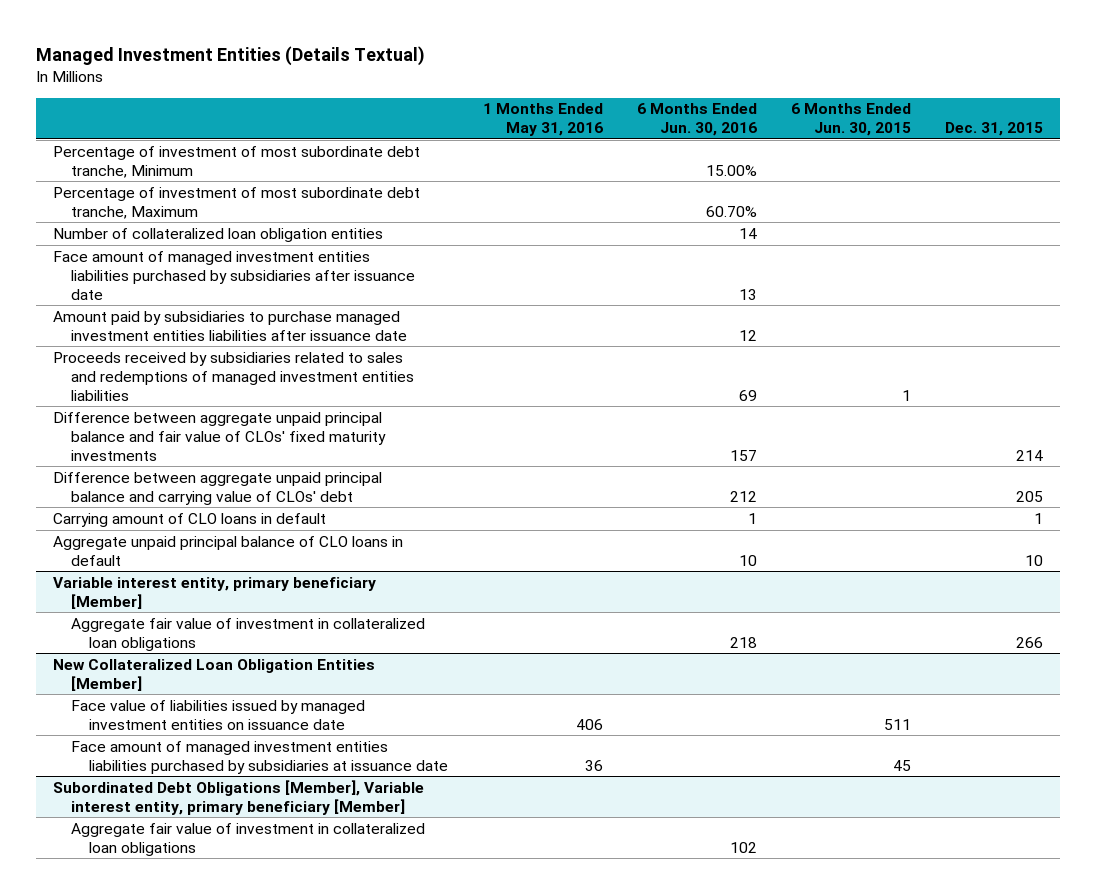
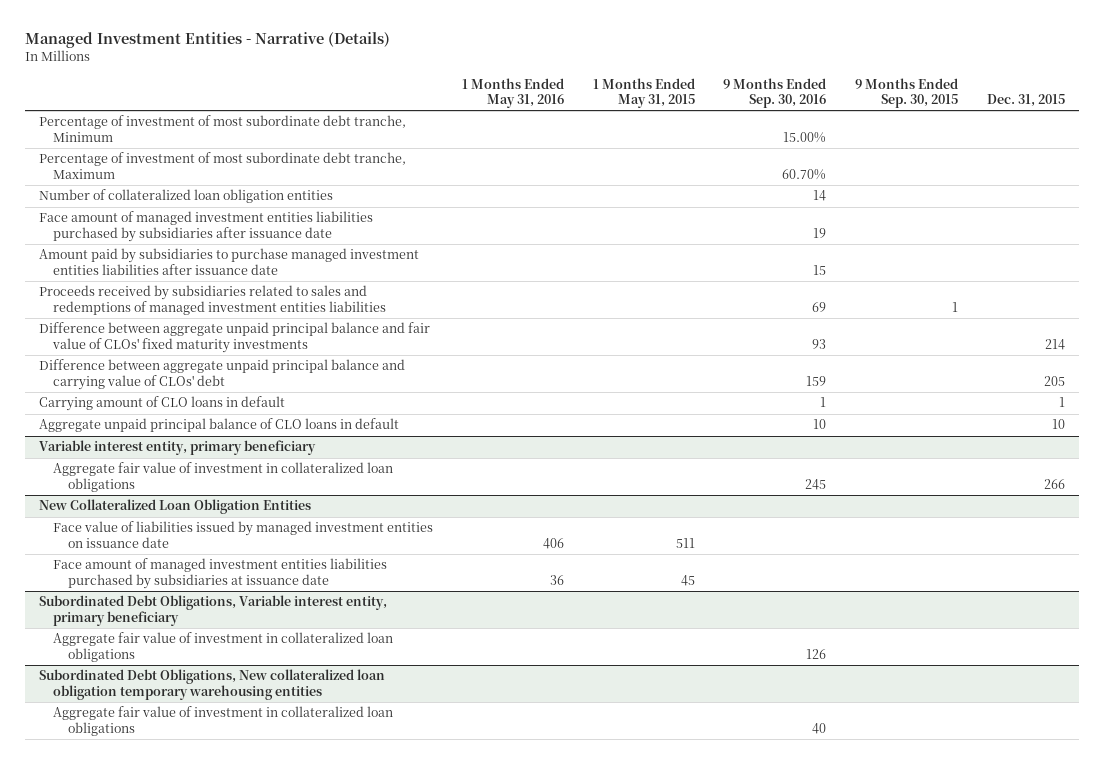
- Managed Investment Entities (Details Textual)
+ Managed Investment Entities - Narrative (Details)
- | 1 Months Ended May 31, 2016 | 6 Months Ended Jun. 30, 2016 | 6 Months Ended Jun. 30, 2015 | Dec. 31, 2015
+ | 1 Months Ended May 31, 2016 | 1 Months Ended May 31, 2015 | 9 Months Ended Sep. 30, 2016 | 9 Months Ended Sep. 30, 2015 | Dec. 31, 2015
- Variable interest entity, primary beneficiary [Member]
+ Variable interest entity, primary beneficiary
- New Collateralized Loan Obligation Entities [Member]
+ New Collateralized Loan Obligation Entities
- Subordinated Debt Obligations [Member], Variable interest entity, primary beneficiary [Member]
+ Subordinated Debt Obligations, Variable interest entity, primary beneficiary
+ Subordinated Debt Obligations, New collateralized loan obligation temporary warehousing entities
+ Aggregate fair value of investment in collateralized loan obligations | | | 40 | |

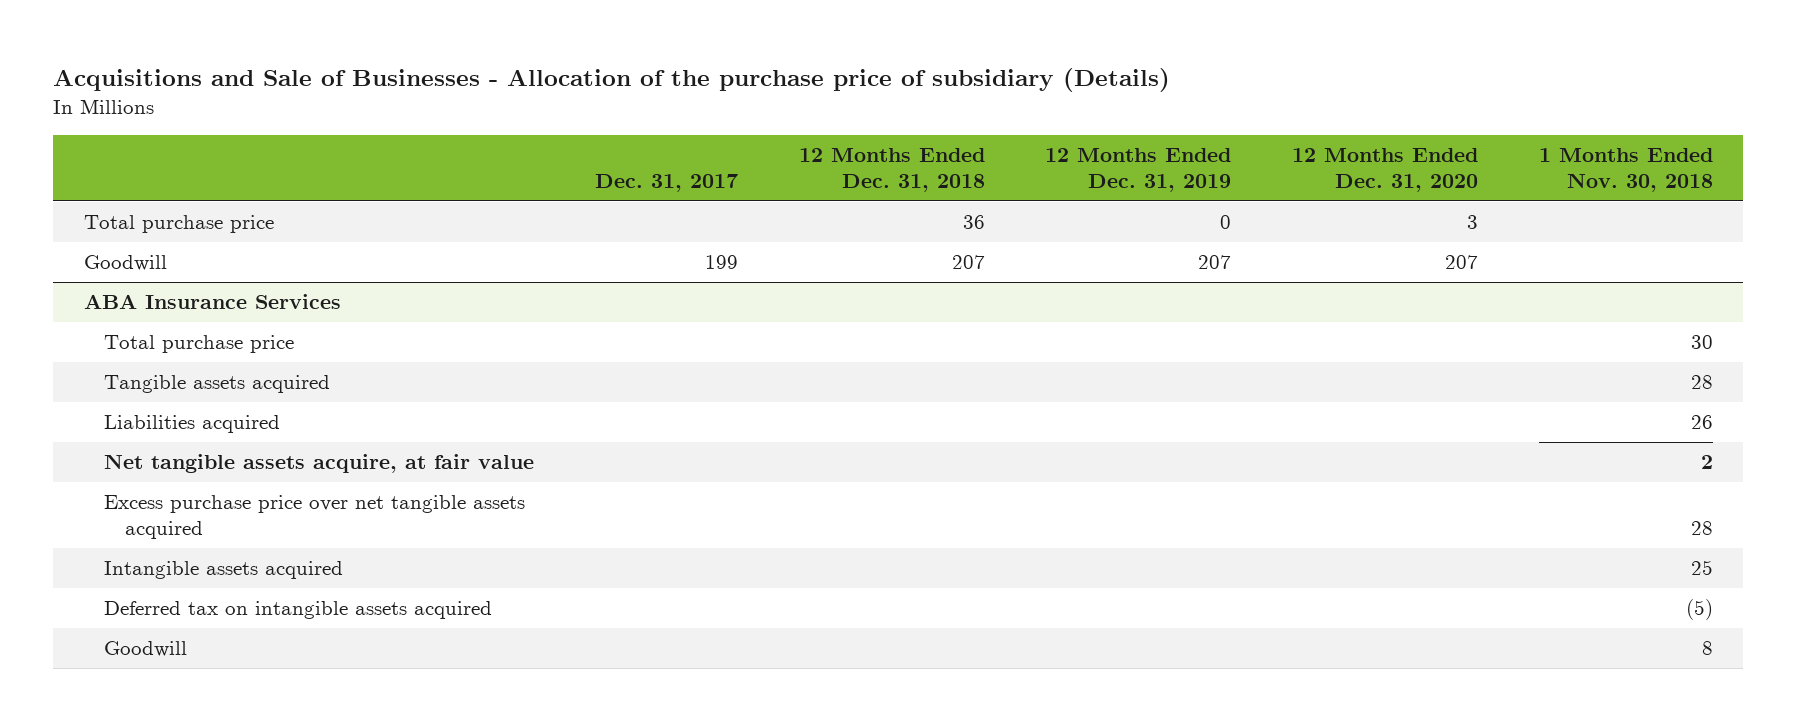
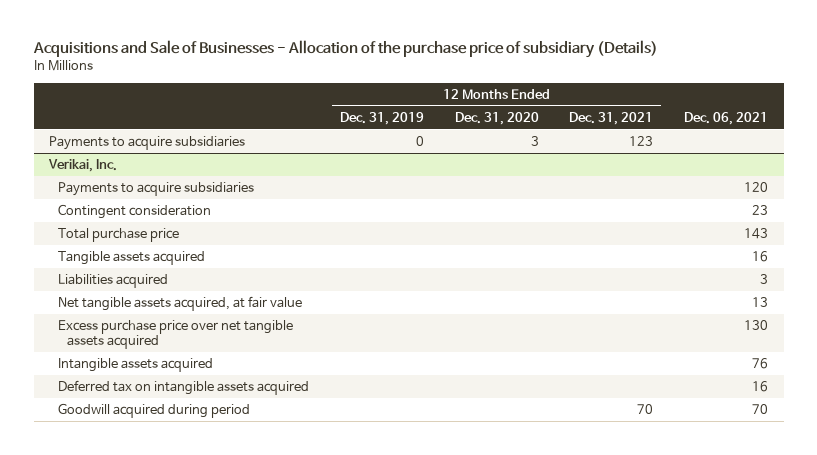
- | Dec. 31, 2017 | 12 Months Ended Dec. 31, 2018 | 12 Months Ended Dec. 31, 2019 | 12 Months Ended Dec. 31, 2020 | 1 Months Ended Nov. 30, 2018
+ | 12 Months Ended Dec. 31, 2019 | 12 Months Ended Dec. 31, 2020 | 12 Months Ended Dec. 31, 2021 | Dec. 06, 2021
- Total purchase price | | 36 | 0 | 3 |
- Goodwill | 199 | 207 | 207 | 207 |
- ABA Insurance Services
- Total purchase price | | | | | 30
- Tangible assets acquired | | | | | 28
- Liabilities acquired | | | | | 26
- Net tangible assets acquire, at fair value | | | | | 2
- Excess purchase price over net tangible assets acquired | | | | | 28
- Intangible assets acquired | | | | | 25
- Deferred tax on intangible assets acquired | | | | | (5)
- Goodwill | | | | | 8
+ Payments to acquire subsidiaries | 0 | 3 | 123 |
+ Verikai, Inc.
+ Payments to acquire subsidiaries | | | | 120
+ Contingent consideration | | | | 23
+ Total purchase price | | | | 143
+ Tangible assets acquired | | | | 16
+ Liabilities acquired | | | | 3
+ Net tangible assets acquired, at fair value | | | | 13
+ Excess purchase price over net tangible assets acquired | | | | 130
+ Intangible assets acquired | | | | 76
+ Deferred tax on intangible assets acquired | | | | 16
+ Goodwill acquired during period | | | 70 | 70

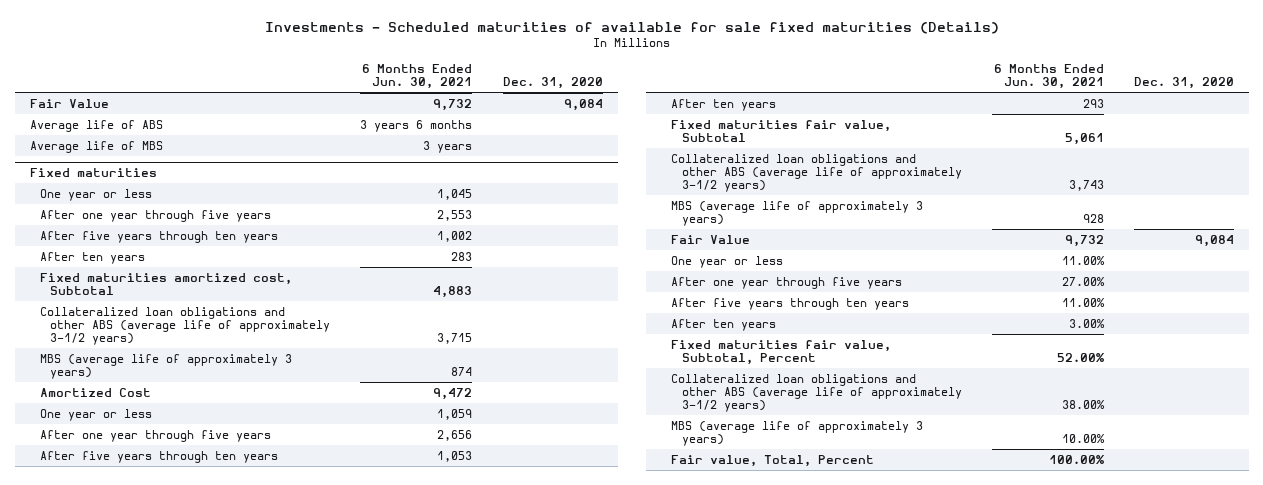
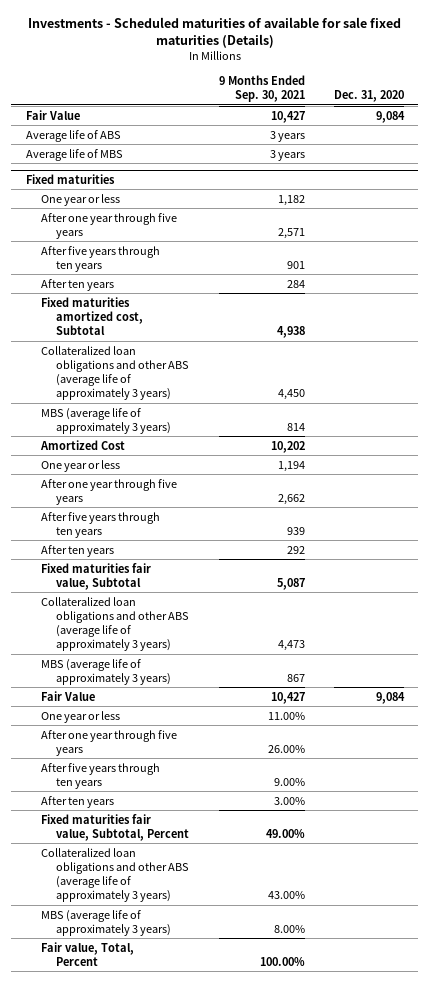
- | 6 Months Ended Jun. 30, 2021 | Dec. 31, 2020
+ | 9 Months Ended Sep. 30, 2021 | Dec. 31, 2020
@ Fixed maturities
- Collateralized loan obligations and other ABS (average life of approximately 3-1/2 years) | 3,715 |
+ Collateralized loan obligations and other ABS (average life of approximately 3 years) | 4,450 |
- Collateralized loan obligations and other ABS (average life of approximately 3-1/2 years) | 3,743 |
+ Collateralized loan obligations and other ABS (average life of approximately 3 years) | 4,473 |
- Collateralized loan obligations and other ABS (average life of approximately 3-1/2 years) | 38.00% |
+ Collateralized loan obligations and other ABS (average life of approximately 3 years) | 43.00% |

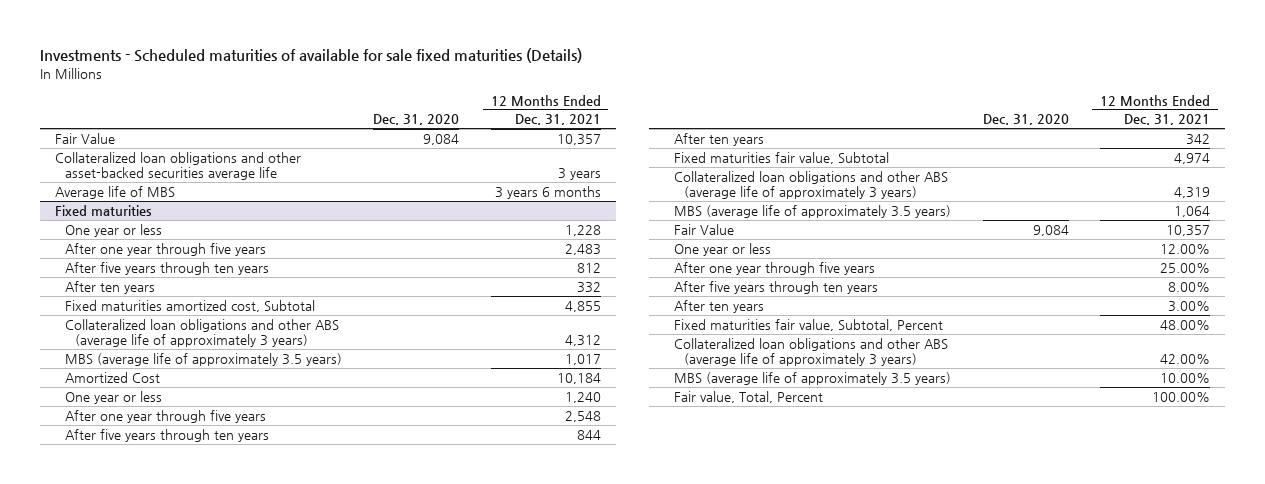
- | 9 Months Ended Sep. 30, 2021 | Dec. 31, 2020
+ | Dec. 31, 2020 | 12 Months Ended Dec. 31, 2021
- Average life of ABS | 3 years |
+ Collateralized loan obligations and other asset-backed securities average life | | 3 years
@ Fixed maturities
- MBS (average life of approximately 3 years) | 814 |
+ MBS (average life of approximately 3.5 years) | | 1,017
- MBS (average life of approximately 3 years) | 867 |
+ MBS (average life of approximately 3.5 years) | | 1,064
- MBS (average life of approximately 3 years) | 8.00% |
+ MBS (average life of approximately 3.5 years) | | 10.00%

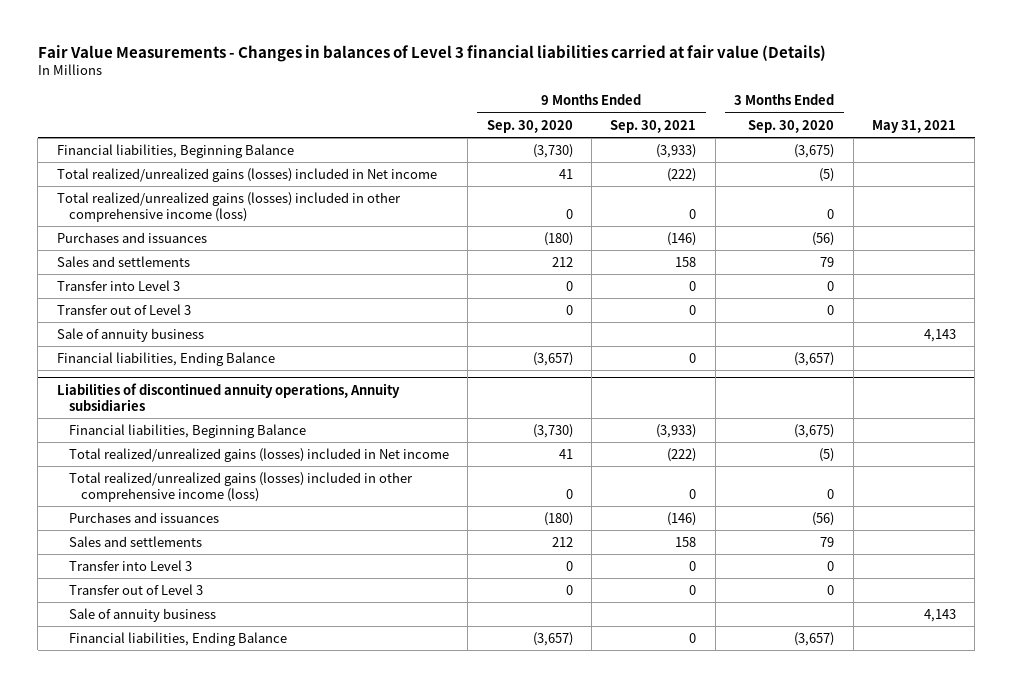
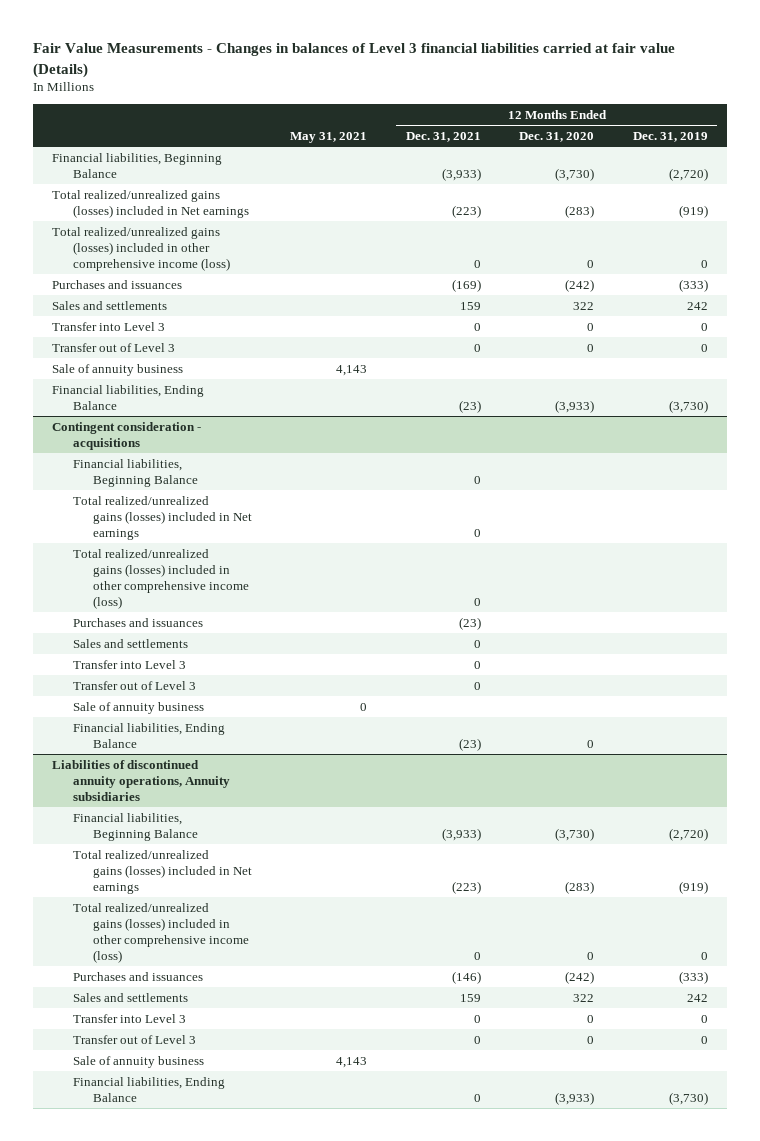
- | 9 Months Ended Sep. 30, 2020 | 9 Months Ended Sep. 30, 2021 | 3 Months Ended Sep. 30, 2020 | May 31, 2021
+ | May 31, 2021 | 12 Months Ended Dec. 31, 2021 | 12 Months Ended Dec. 31, 2020 | 12 Months Ended Dec. 31, 2019
- Total realized/unrealized gains (losses) included in Net income | 41 | (222) | (5) |
+ Total realized/unrealized gains (losses) included in Net earnings | | (223) | (283) | (919)
+ Contingent consideration - acquisitions
+ Financial liabilities, Beginning Balance | | 0 | |
+ Total realized/unrealized gains (losses) included in Net earnings | | 0 | |
+ Total realized/unrealized gains (losses) included in other comprehensive income (loss) | | 0 | |
+ Purchases and issuances | | (23) | |
+ Sales and settlements | | 0 | |
+ Transfer into Level 3 | | 0 | |
+ Transfer out of Level 3 | | 0 | |
+ Sale of annuity business | 0 | | |
+ Financial liabilities, Ending Balance | | (23) | 0 |
@ Liabilities of discontinued annuity operations, Annuity subsidiaries
- Total realized/unrealized gains (losses) included in Net income | 41 | (222) | (5) |
+ Total realized/unrealized gains (losses) included in Net earnings | | (223) | (283) | (919)

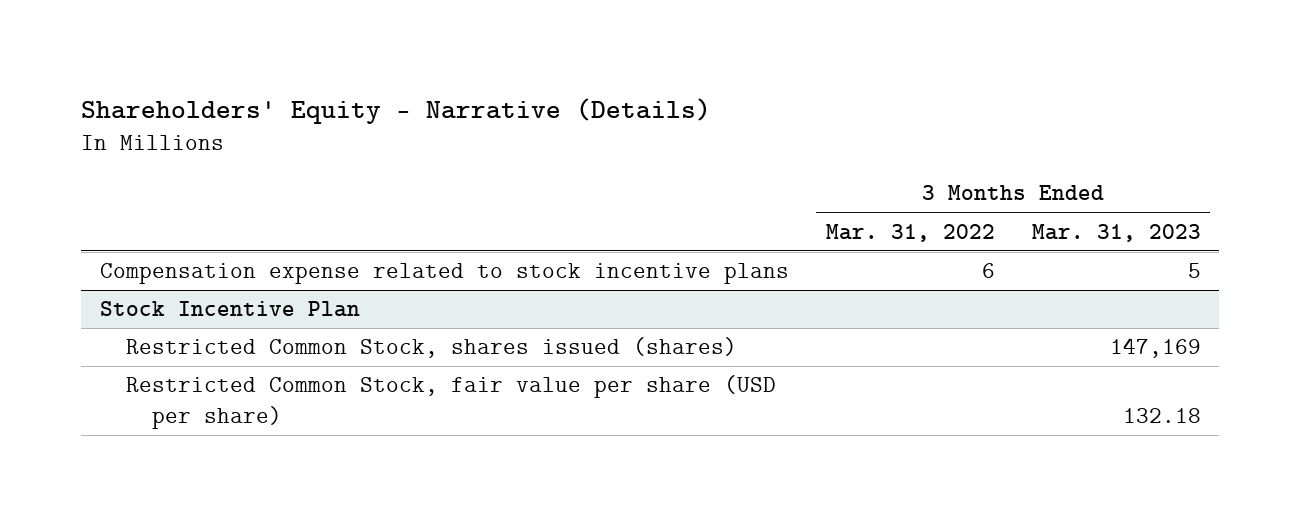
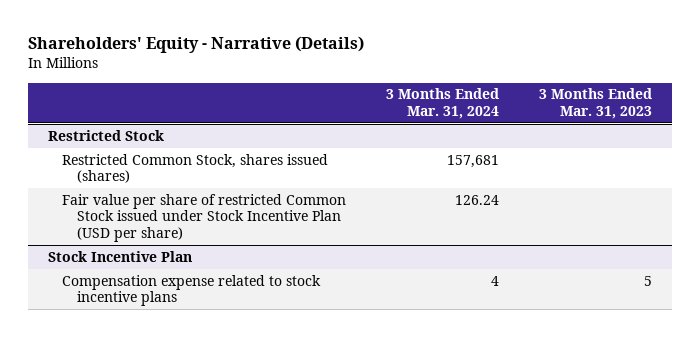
- | 3 Months Ended Mar. 31, 2022 | 3 Months Ended Mar. 31, 2023
+ | 3 Months Ended Mar. 31, 2024 | 3 Months Ended Mar. 31, 2023
- Compensation expense related to stock incentive plans | 6 | 5
+ Restricted Stock
+ Restricted Common Stock, shares issued (shares) | 157,681 |
+ Fair value per share of restricted Common Stock issued under Stock Incentive Plan (USD per share) | 126.24 |
@ Stock Incentive Plan
- Restricted Common Stock, shares issued (shares) | | 147,169
- Restricted Common Stock, fair value per share (USD per share) | | 132.18
+ Compensation expense related to stock incentive plans | 4 | 5

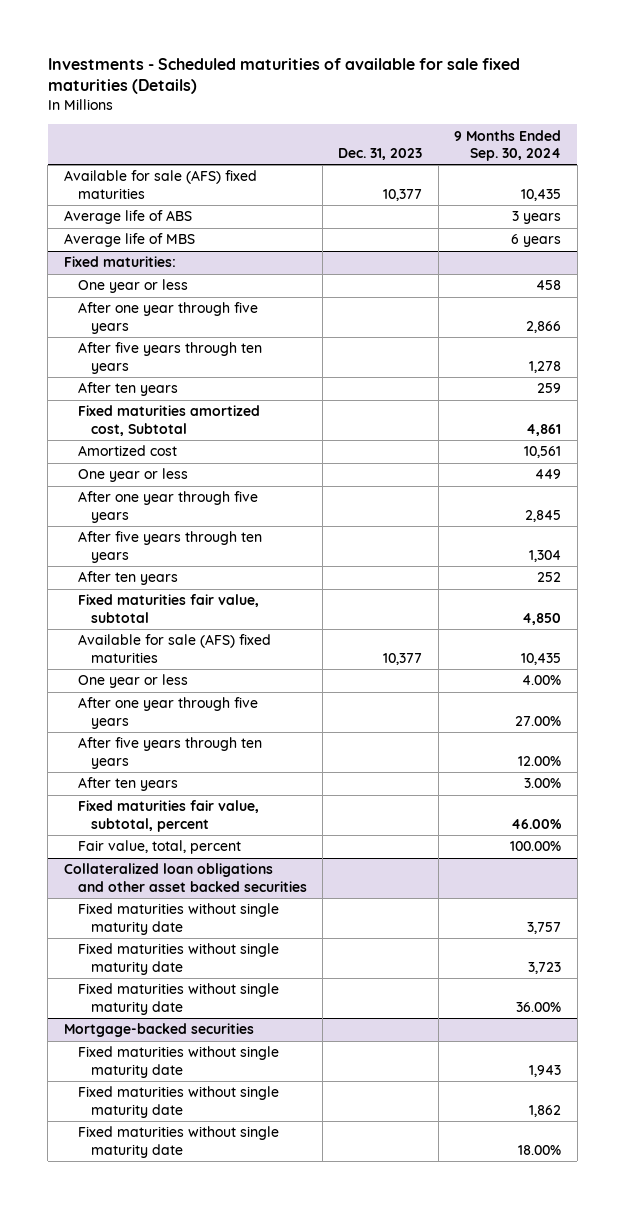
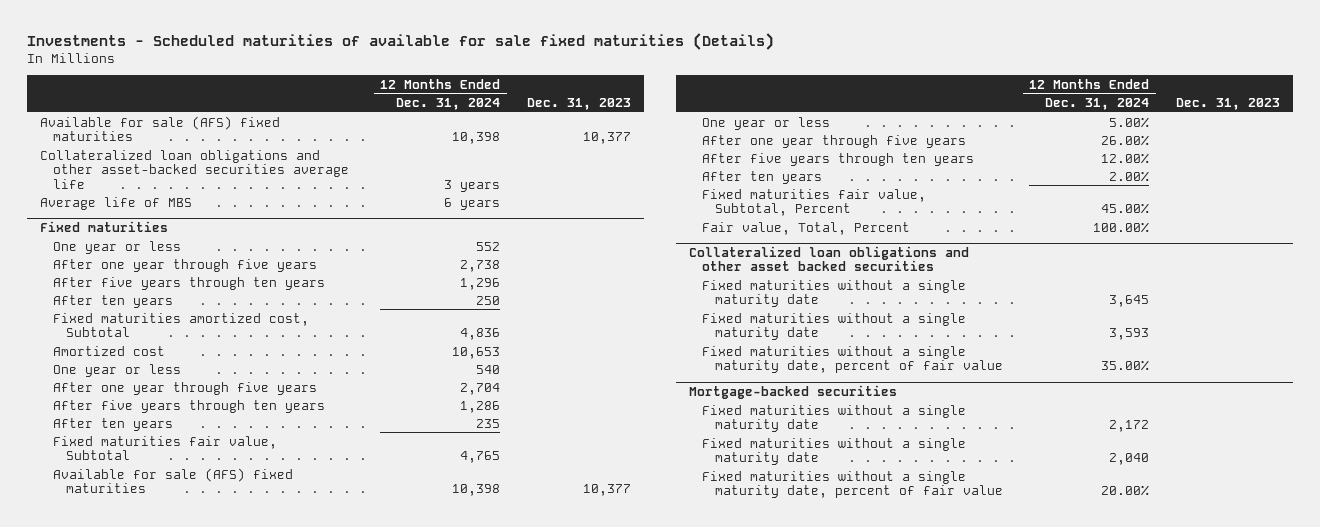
- | Dec. 31, 2023 | 9 Months Ended Sep. 30, 2024
+ | 12 Months Ended Dec. 31, 2024 | Dec. 31, 2023
- Average life of ABS | | 3 years
+ Collateralized loan obligations and other asset-backed securities average life | 3 years |
- Fixed maturities:
+ Fixed maturities
- Fixed maturities fair value, subtotal | | 4,850
+ Fixed maturities fair value, Subtotal | 4,765 |
- Fixed maturities fair value, subtotal, percent | | 46.00%
- Fair value, total, percent | | 100.00%
+ Fixed maturities fair value, Subtotal, Percent | 45.00% |
+ Fair value, Total, Percent | 100.00% |
@ Collateralized loan obligations and other asset backed securities
- Fixed maturities without single maturity date | | 3,757
- Fixed maturities without single maturity date | | 3,723
- Fixed maturities without single maturity date | | 36.00%
+ Fixed maturities without a single maturity date | 3,645 |
+ Fixed maturities without a single maturity date | 3,593 |
+ Fixed maturities without a single maturity date, percent of fair value | 35.00% |
@ Mortgage-backed securities
- Fixed maturities without single maturity date | | 1,943
- Fixed maturities without single maturity date | | 1,862
- Fixed maturities without single maturity date | | 18.00%
+ Fixed maturities without a single maturity date | 2,172 |
+ Fixed maturities without a single maturity date | 2,040 |
+ Fixed maturities without a single maturity date, percent of fair value | 20.00% |

